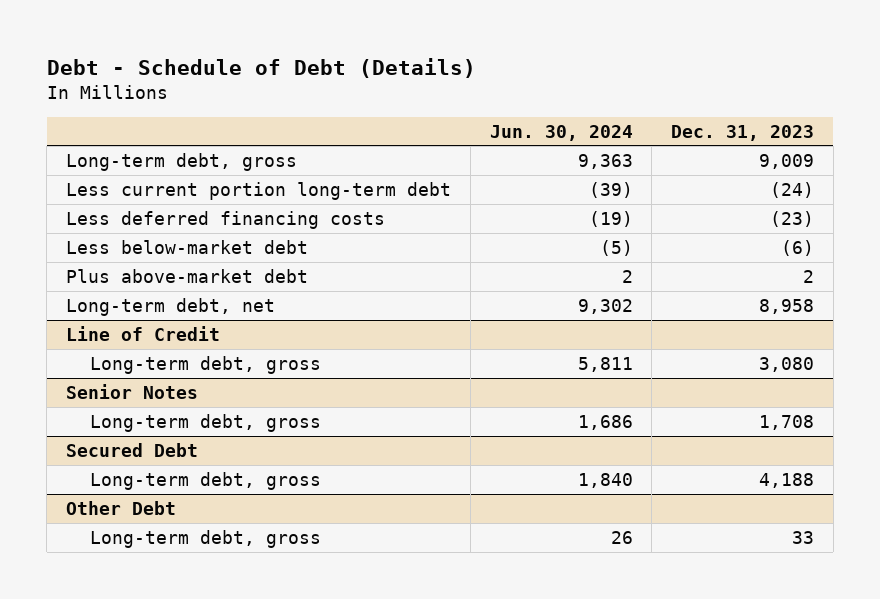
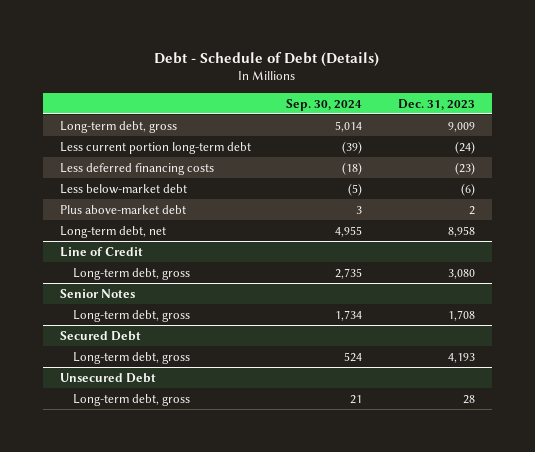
- | Jun. 30, 2024 | Dec. 31, 2023
+ | Sep. 30, 2024 | Dec. 31, 2023
@ Secured Debt
- Long-term debt, gross | 1,840 | 4,188
- Other Debt
- Long-term debt, gross | 26 | 33
@ Secured Debt
+ Long-term debt, gross | 524 | 4,193
+ Unsecured Debt
+ Long-term debt, gross | 21 | 28

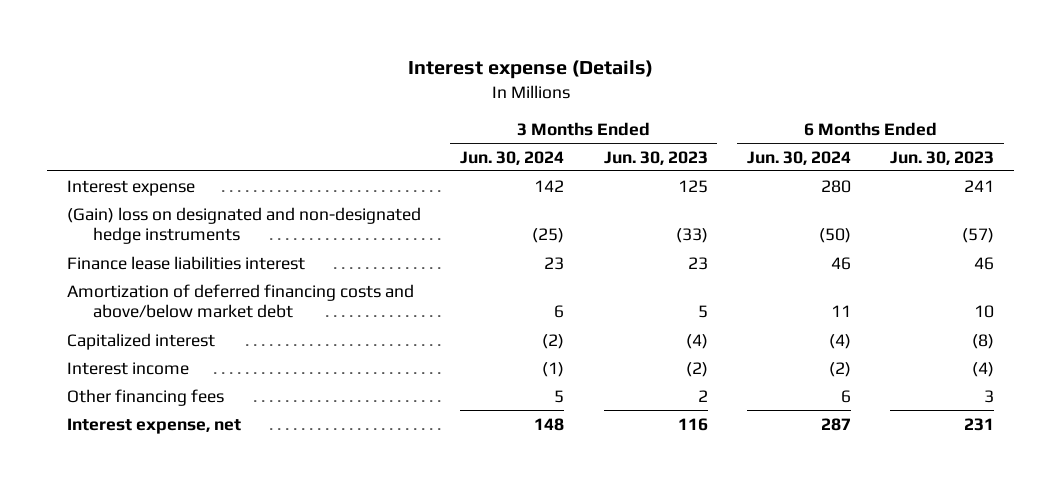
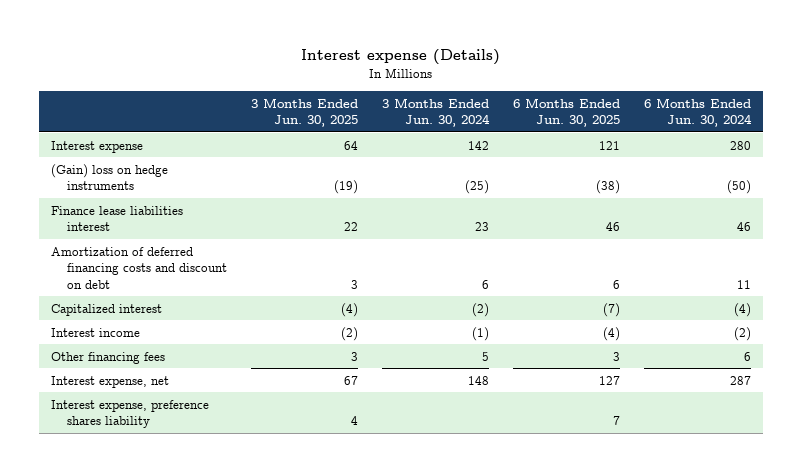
- | 3 Months Ended Jun. 30, 2024 | 3 Months Ended Jun. 30, 2023 | 6 Months Ended Jun. 30, 2024 | 6 Months Ended Jun. 30, 2023
+ | 3 Months Ended Jun. 30, 2025 | 3 Months Ended Jun. 30, 2024 | 6 Months Ended Jun. 30, 2025 | 6 Months Ended Jun. 30, 2024
- (Gain) loss on designated and non-designated hedge instruments | (25) | (33) | (50) | (57)
+ (Gain) loss on hedge instruments | (19) | (25) | (38) | (50)
- Amortization of deferred financing costs and above/below market debt | 6 | 5 | 11 | 10
+ Amortization of deferred financing costs and discount on debt | 3 | 6 | 6 | 11
+ Interest expense, preference shares liability | 4 | | 7 |

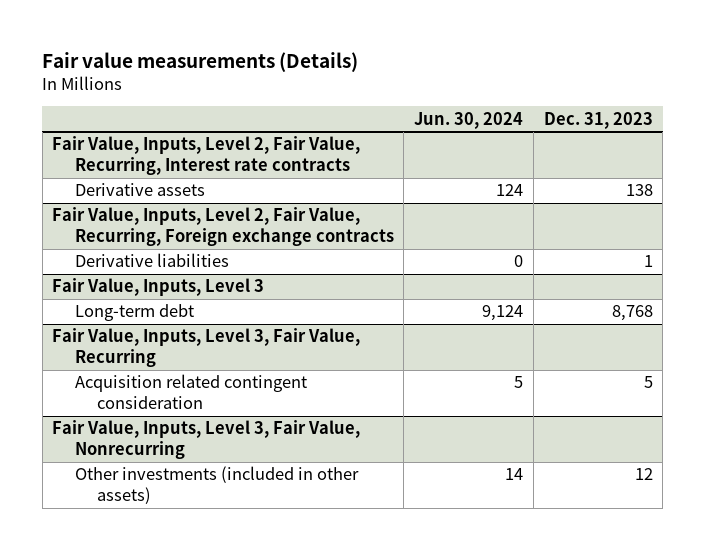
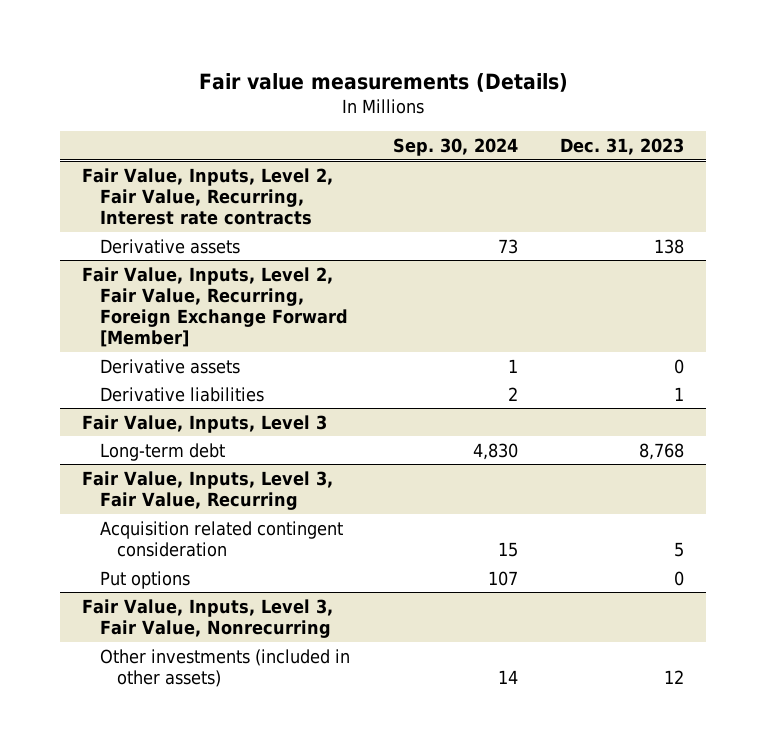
- | Jun. 30, 2024 | Dec. 31, 2023
+ | Sep. 30, 2024 | Dec. 31, 2023
- Fair Value, Inputs, Level 2, Fair Value, Recurring, Foreign exchange contracts
+ Fair Value, Inputs, Level 2, Fair Value, Recurring, Foreign Exchange Forward [Member]
+ Derivative assets | 1 | 0
@ Fair Value, Inputs, Level 3, Fair Value, Recurring
+ Put options | 107 | 0

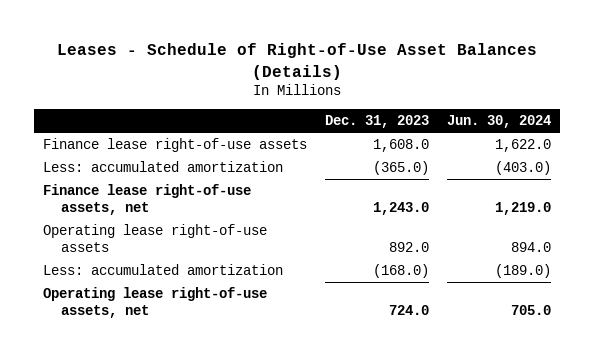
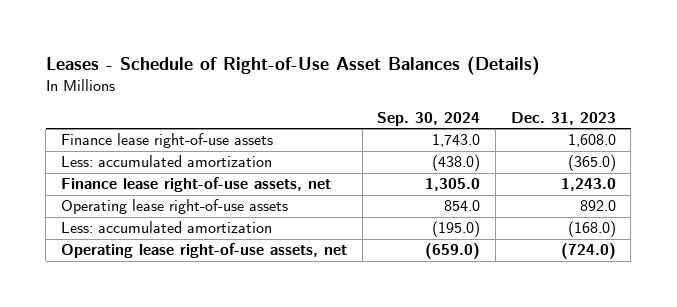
- | Dec. 31, 2023 | Jun. 30, 2024
+ | Sep. 30, 2024 | Dec. 31, 2023
- Operating lease right-of-use assets, net | 724.0 | 705.0
+ Operating lease right-of-use assets, net | (659.0) | (724.0)

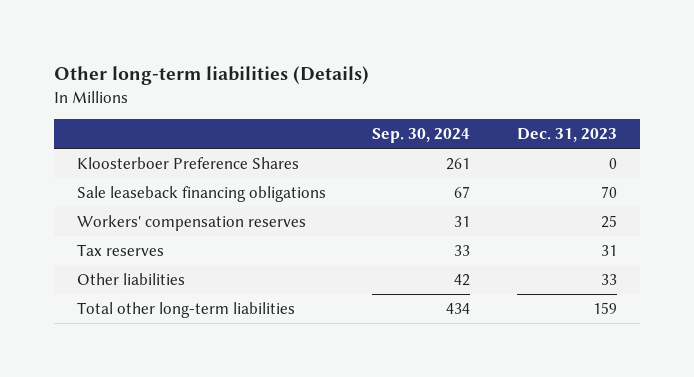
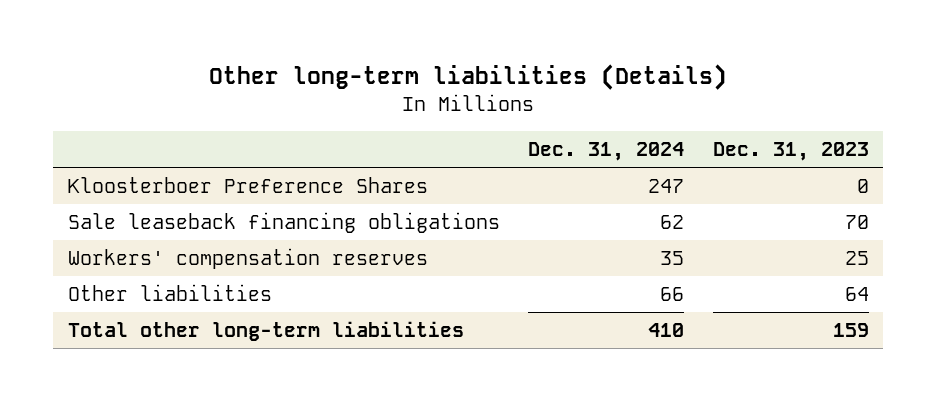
- | Sep. 30, 2024 | Dec. 31, 2023
+ | Dec. 31, 2024 | Dec. 31, 2023
- Tax reserves | 33 | 31
- Other liabilities | 42 | 33
+ Other liabilities | 66 | 64

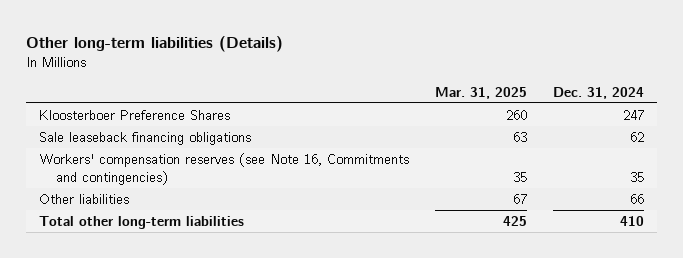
- | Dec. 31, 2024 | Dec. 31, 2023
+ | Mar. 31, 2025 | Dec. 31, 2024
- Workers' compensation reserves | 35 | 25
+ Workers' compensation reserves (see Note 16, Commitments and contingencies) | 35 | 35

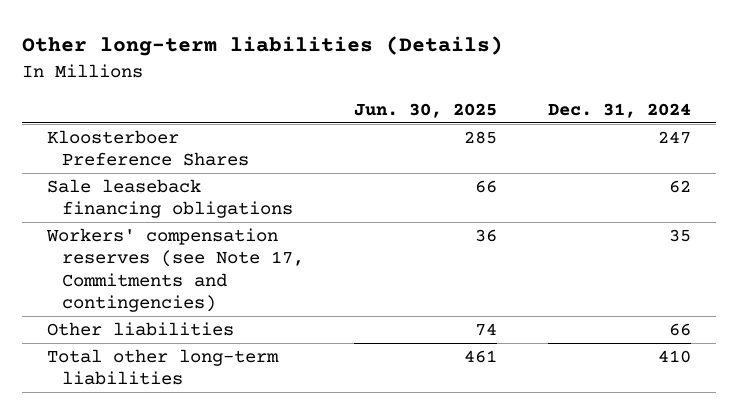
- | Mar. 31, 2025 | Dec. 31, 2024
+ | Jun. 30, 2025 | Dec. 31, 2024
- Workers' compensation reserves (see Note 16, Commitments and contingencies) | 35 | 35
+ Workers' compensation reserves (see Note 17, Commitments and contingencies) | 36 | 35

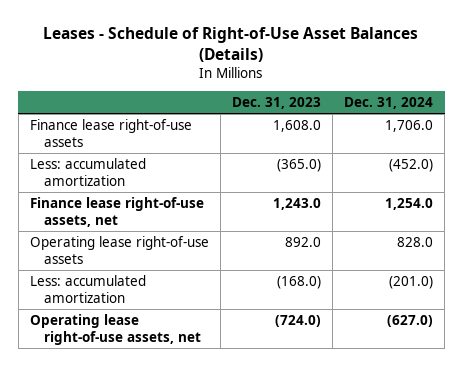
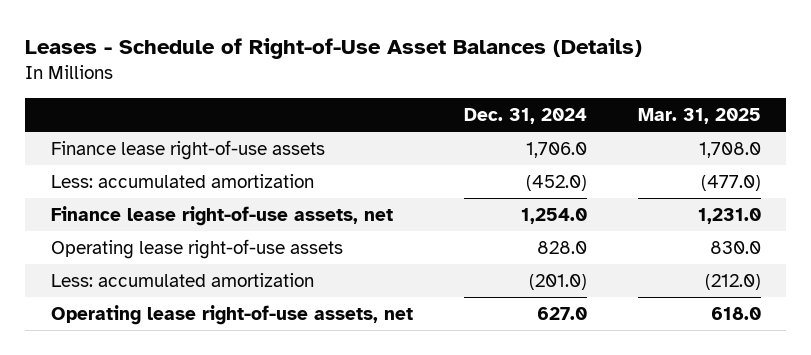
- | Dec. 31, 2023 | Dec. 31, 2024
+ | Dec. 31, 2024 | Mar. 31, 2025
- Operating lease right-of-use assets, net | (724.0) | (627.0)
+ Operating lease right-of-use assets, net | 627.0 | 618.0

